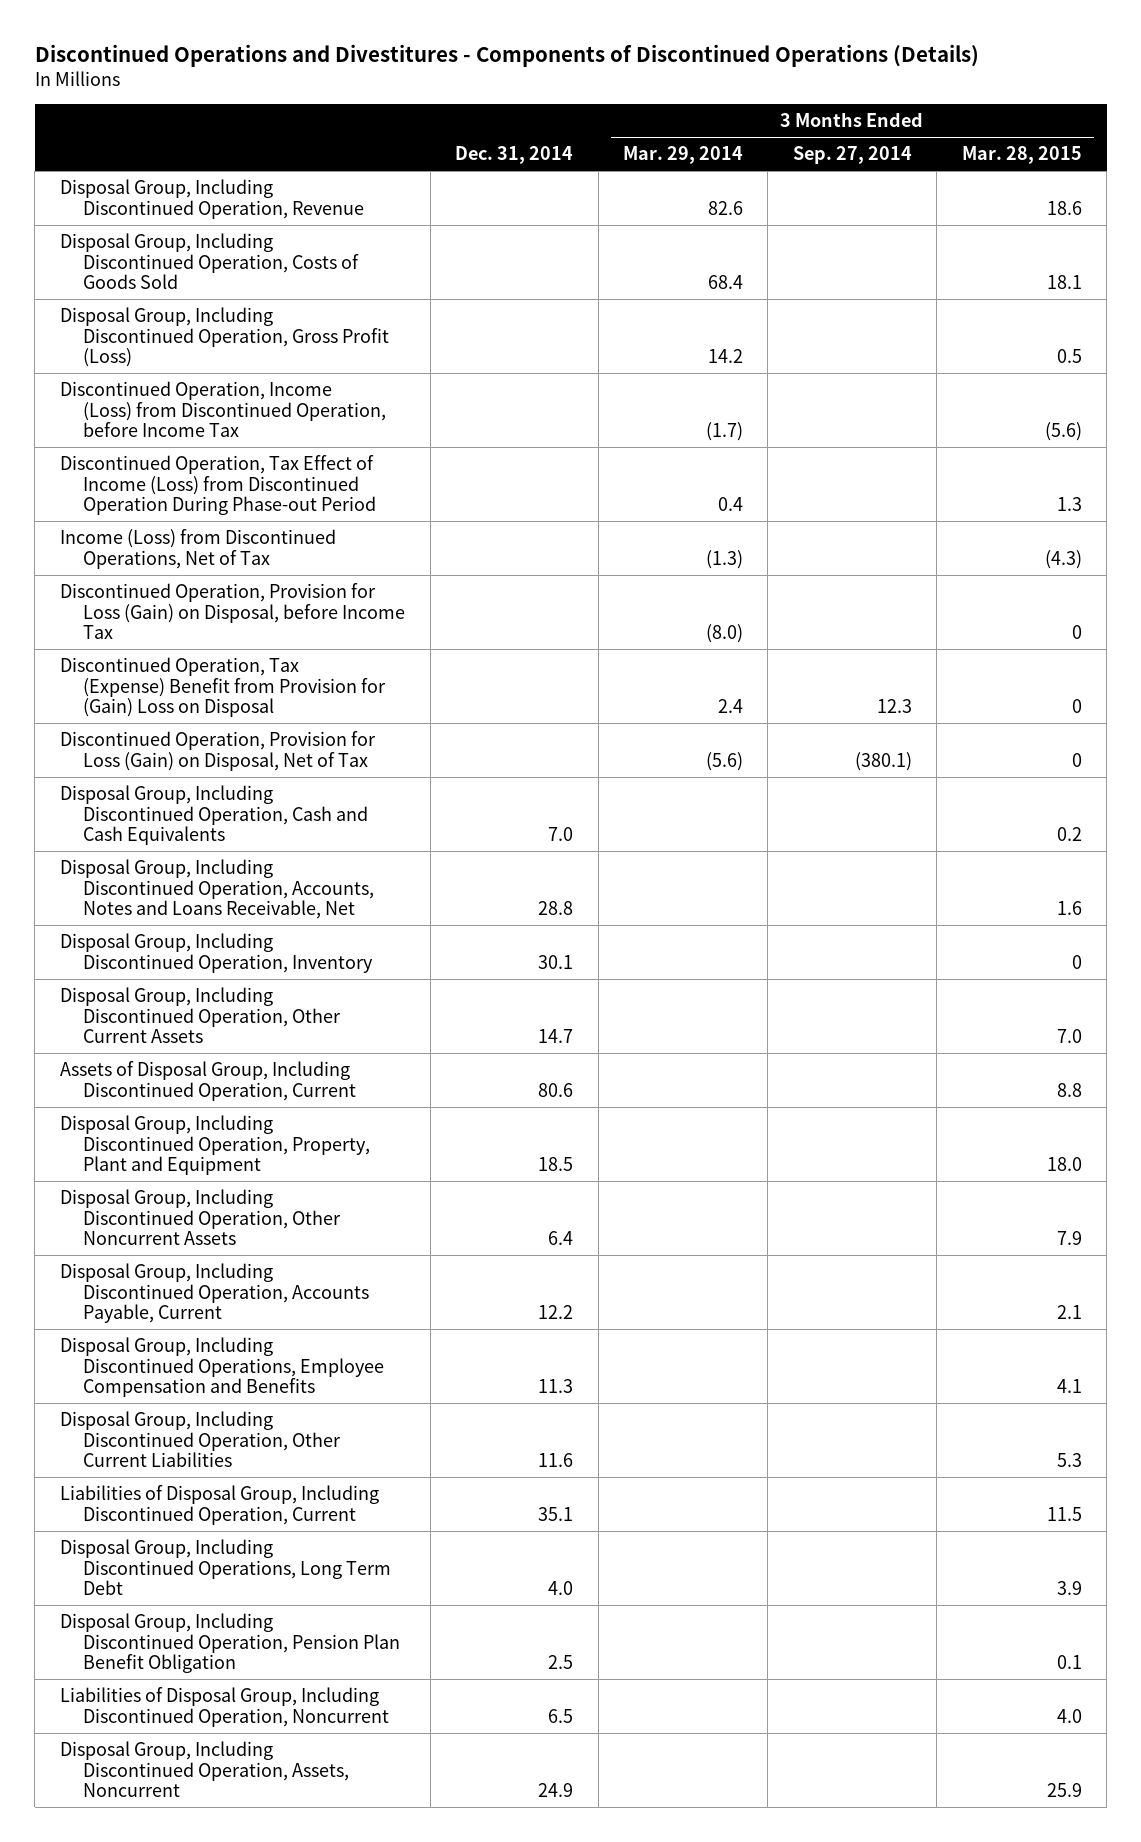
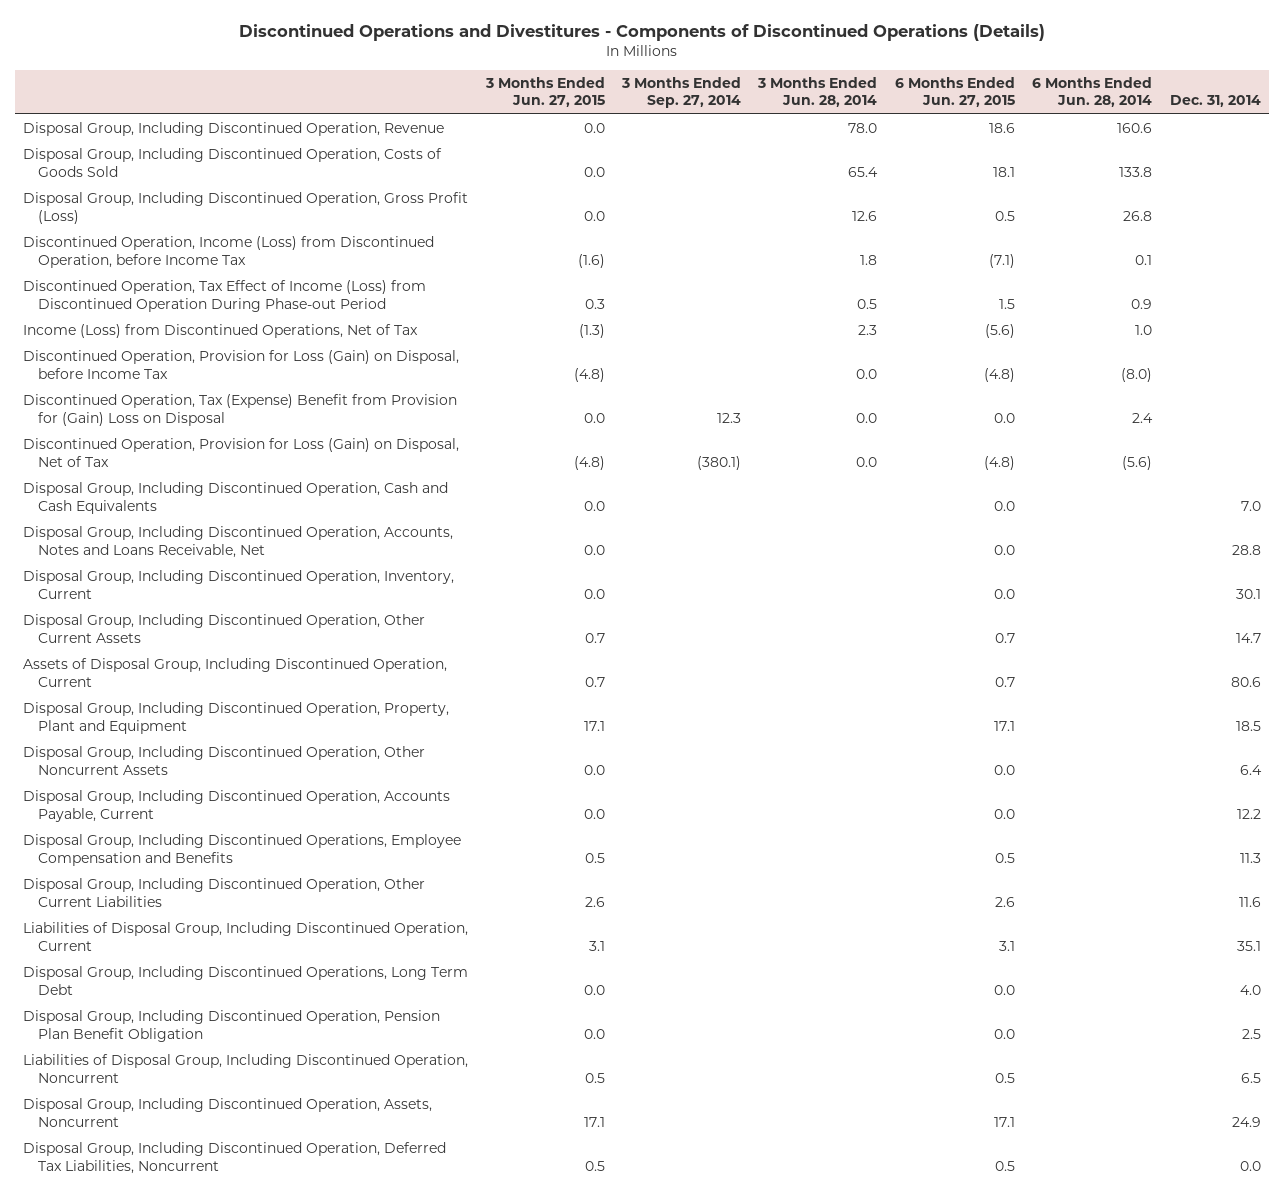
- | Dec. 31, 2014 | 3 Months Ended Mar. 29, 2014 | 3 Months Ended Sep. 27, 2014 | 3 Months Ended Mar. 28, 2015
+ | 3 Months Ended Jun. 27, 2015 | 3 Months Ended Sep. 27, 2014 | 3 Months Ended Jun. 28, 2014 | 6 Months Ended Jun. 27, 2015 | 6 Months Ended Jun. 28, 2014 | Dec. 31, 2014
- Disposal Group, Including Discontinued Operation, Inventory | 30.1 | | | 0
+ Disposal Group, Including Discontinued Operation, Inventory, Current | 0.0 | | | 0.0 | | 30.1
+ Disposal Group, Including Discontinued Operation, Deferred Tax Liabilities, Noncurrent | 0.5 | | | 0.5 | | 0.0

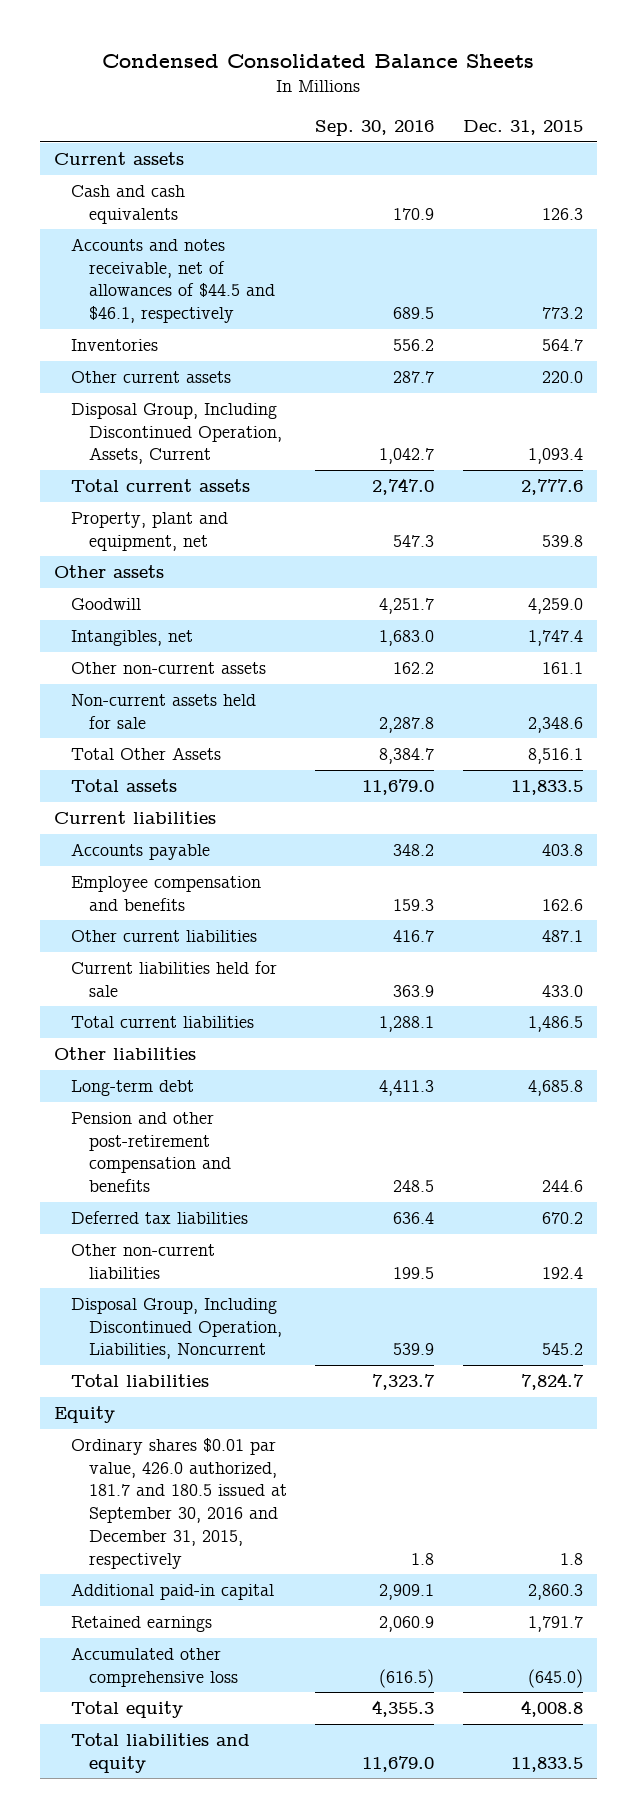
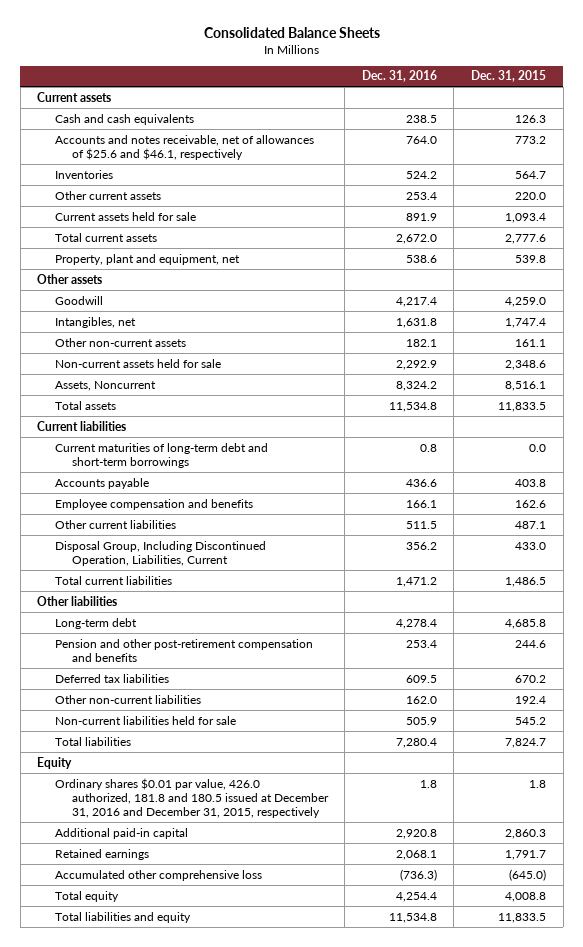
- Condensed Consolidated Balance Sheets
+ Consolidated Balance Sheets
- | Sep. 30, 2016 | Dec. 31, 2015
+ | Dec. 31, 2016 | Dec. 31, 2015
- Accounts and notes receivable, net of allowances of $44.5 and $46.1, respectively | 689.5 | 773.2
+ Accounts and notes receivable, net of allowances of $25.6 and $46.1, respectively | 764.0 | 773.2
- Disposal Group, Including Discontinued Operation, Assets, Current | 1,042.7 | 1,093.4
+ Current assets held for sale | 891.9 | 1,093.4
- Total Other Assets | 8,384.7 | 8,516.1
+ Assets, Noncurrent | 8,324.2 | 8,516.1
+ Current maturities of long-term debt and short-term borrowings | 0.8 | 0.0
- Current liabilities held for sale | 363.9 | 433.0
+ Disposal Group, Including Discontinued Operation, Liabilities, Current | 356.2 | 433.0
- Disposal Group, Including Discontinued Operation, Liabilities, Noncurrent | 539.9 | 545.2
+ Non-current liabilities held for sale | 505.9 | 545.2
- Ordinary shares $0.01 par value, 426.0 authorized, 181.7 and 180.5 issued at September 30, 2016 and December 31, 2015, respectively | 1.8 | 1.8
+ Ordinary shares $0.01 par value, 426.0 authorized, 181.8 and 180.5 issued at December 31, 2016 and December 31, 2015, respectively | 1.8 | 1.8

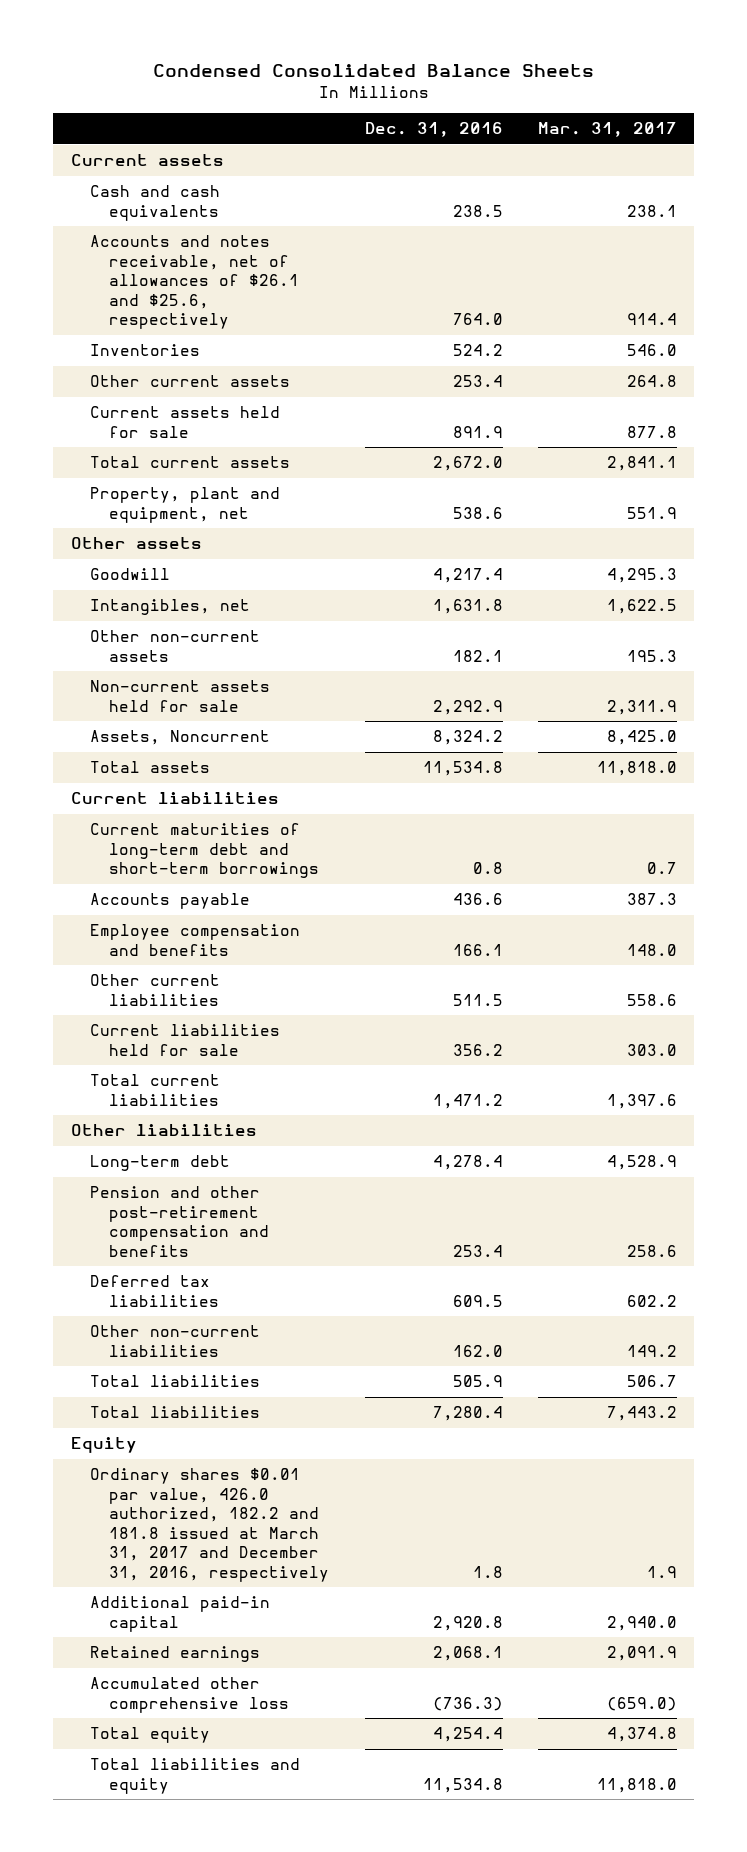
- Consolidated Balance Sheets
+ Condensed Consolidated Balance Sheets
- | Dec. 31, 2016 | Dec. 31, 2015
+ | Dec. 31, 2016 | Mar. 31, 2017
- Accounts and notes receivable, net of allowances of $25.6 and $46.1, respectively | 764.0 | 773.2
+ Accounts and notes receivable, net of allowances of $26.1 and $25.6, respectively | 764.0 | 914.4
- Disposal Group, Including Discontinued Operation, Liabilities, Current | 356.2 | 433.0
+ Current liabilities held for sale | 356.2 | 303.0
- Non-current liabilities held for sale | 505.9 | 545.2
+ Total liabilities | 505.9 | 506.7
- Ordinary shares $0.01 par value, 426.0 authorized, 181.8 and 180.5 issued at December 31, 2016 and December 31, 2015, respectively | 1.8 | 1.8
+ Ordinary shares $0.01 par value, 426.0 authorized, 182.2 and 181.8 issued at March 31, 2017 and December 31, 2016, respectively | 1.8 | 1.9

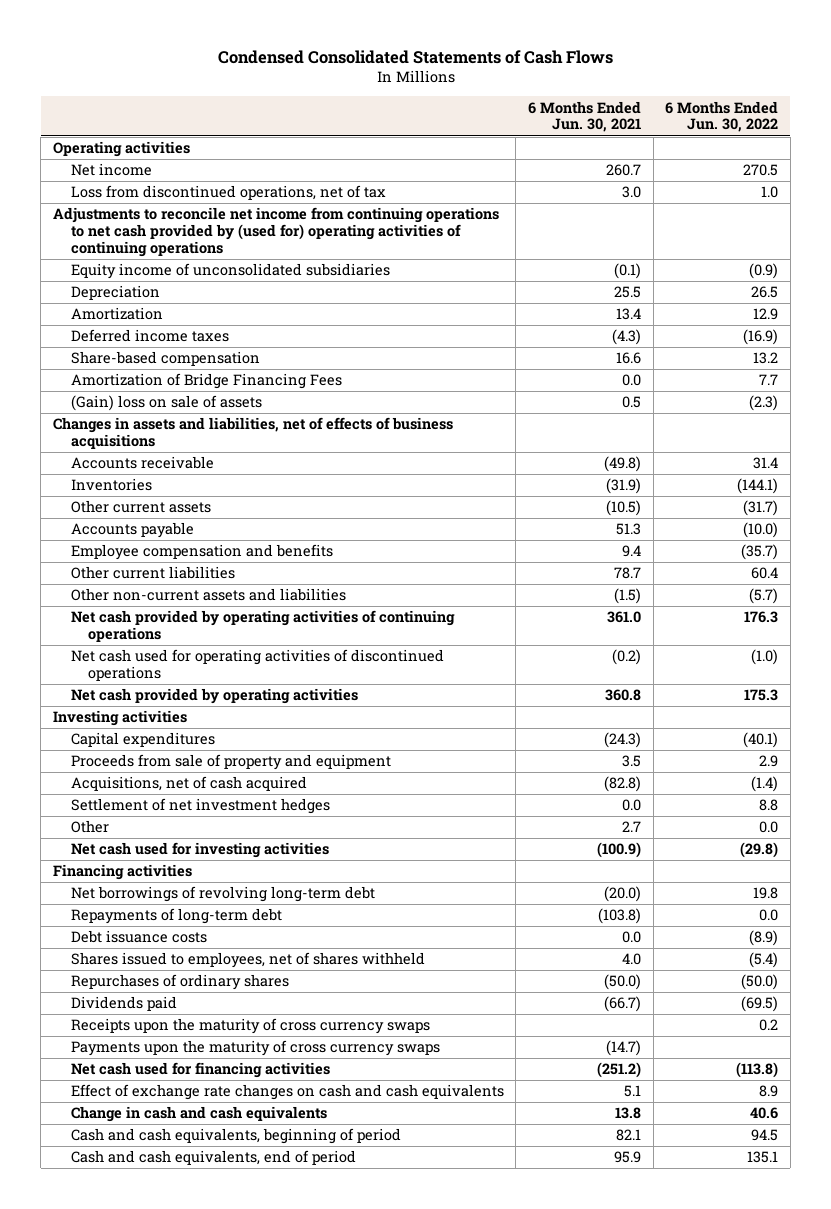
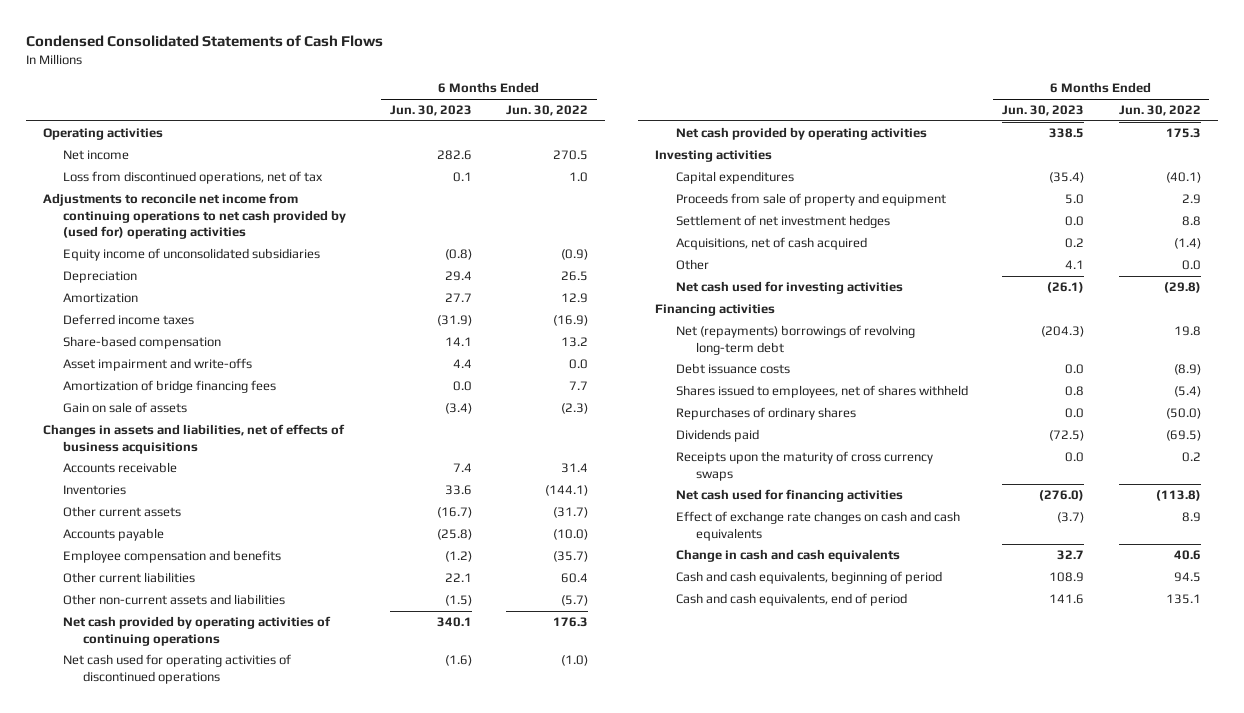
- | 6 Months Ended Jun. 30, 2021 | 6 Months Ended Jun. 30, 2022
+ | 6 Months Ended Jun. 30, 2023 | 6 Months Ended Jun. 30, 2022
- Adjustments to reconcile net income from continuing operations to net cash provided by (used for) operating activities of continuing operations
+ Adjustments to reconcile net income from continuing operations to net cash provided by (used for) operating activities
- Amortization of Bridge Financing Fees | 0.0 | 7.7
- (Gain) loss on sale of assets | 0.5 | (2.3)
+ Asset impairment and write-offs | 4.4 | 0.0
+ Amortization of bridge financing fees | 0.0 | 7.7
+ Gain on sale of assets | (3.4) | (2.3)
moved down: Acquisitions, net of cash acquired | 0.2 | (1.4)
- Net borrowings of revolving long-term debt | (20.0) | 19.8
- Repayments of long-term debt | (103.8) | 0.0
+ Net (repayments) borrowings of revolving long-term debt | (204.3) | 19.8
- Payments upon the maturity of cross currency swaps | (14.7) |

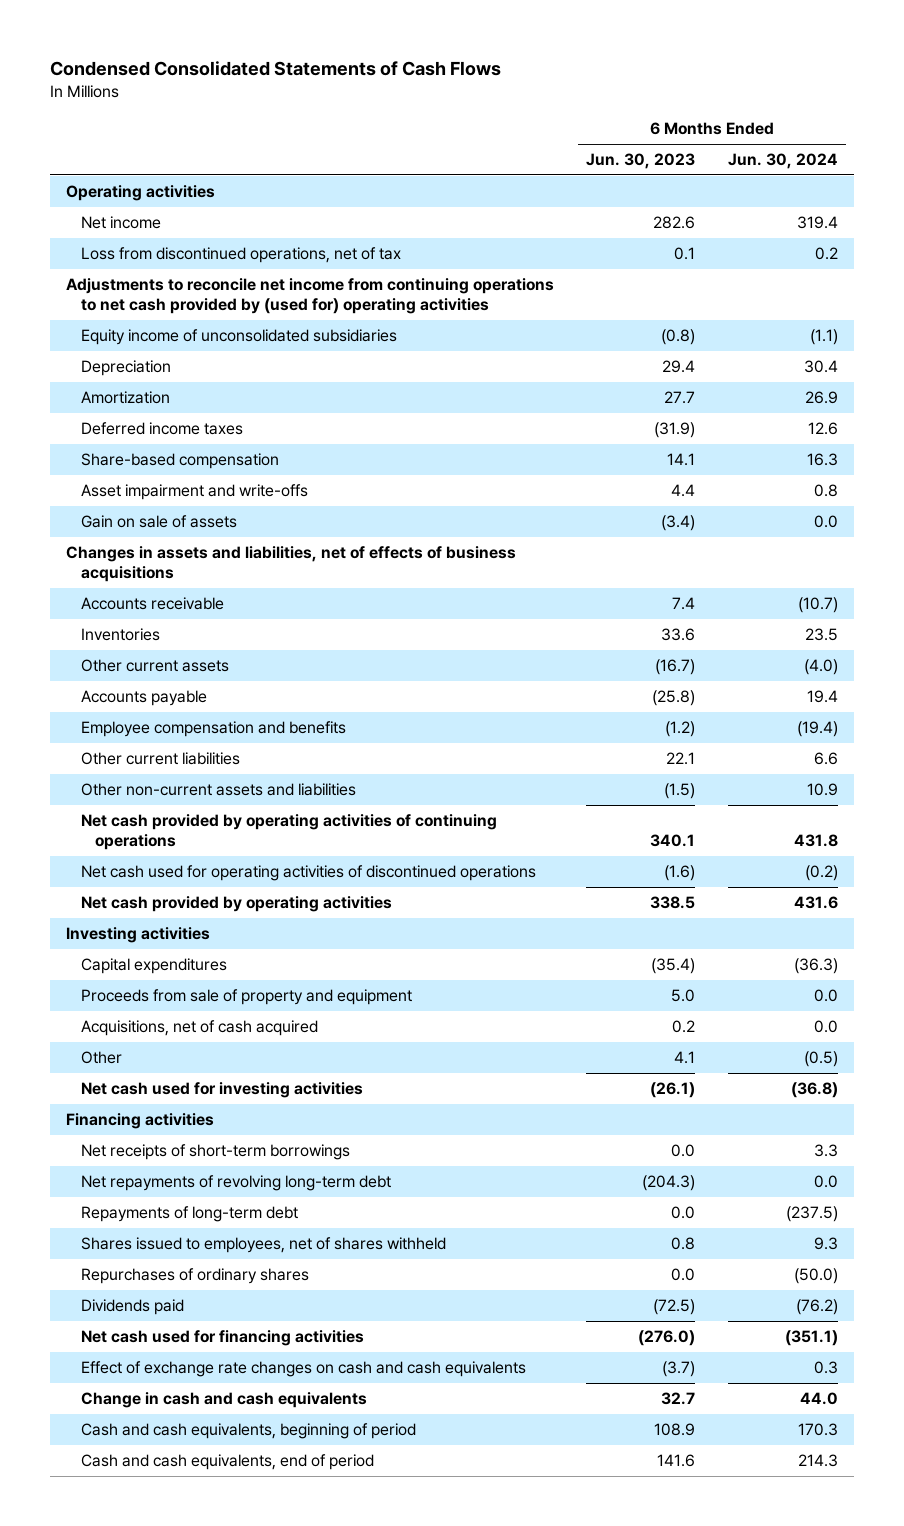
- | 6 Months Ended Jun. 30, 2023 | 6 Months Ended Jun. 30, 2022
+ | 6 Months Ended Jun. 30, 2023 | 6 Months Ended Jun. 30, 2024
- Amortization of bridge financing fees | 0.0 | 7.7
- Settlement of net investment hedges | 0.0 | 8.8
- Net (repayments) borrowings of revolving long-term debt | (204.3) | 19.8
- Debt issuance costs | 0.0 | (8.9)
+ Net receipts of short-term borrowings | 0.0 | 3.3
+ Net repayments of revolving long-term debt | (204.3) | 0.0
+ Repayments of long-term debt | 0.0 | (237.5)
- Receipts upon the maturity of cross currency swaps | 0.0 | 0.2

